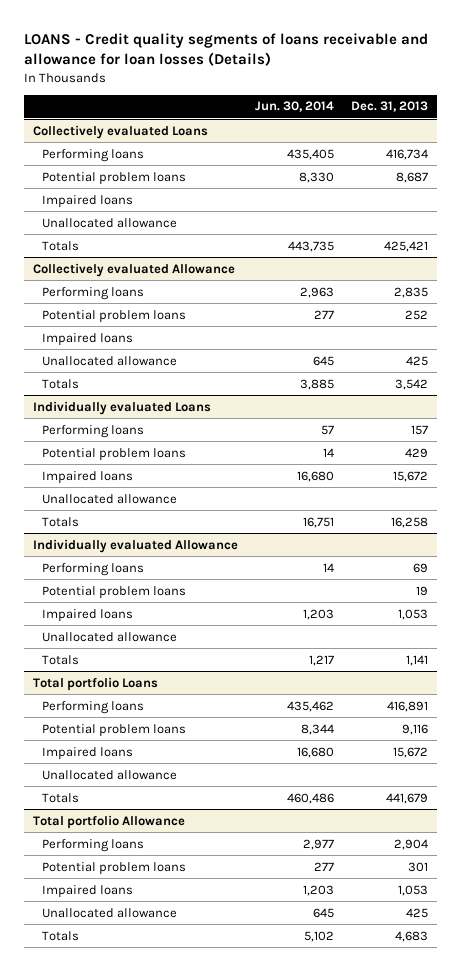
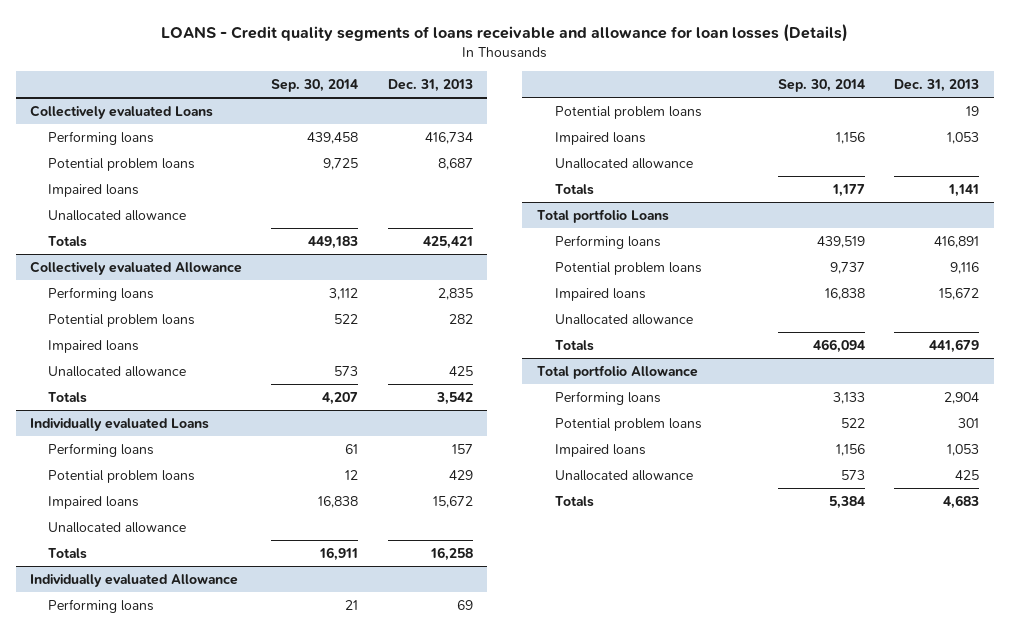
- | Jun. 30, 2014 | Dec. 31, 2013
+ | Sep. 30, 2014 | Dec. 31, 2013
@ Collectively evaluated Allowance
- Potential problem loans | 277 | 252
+ Potential problem loans | 522 | 282

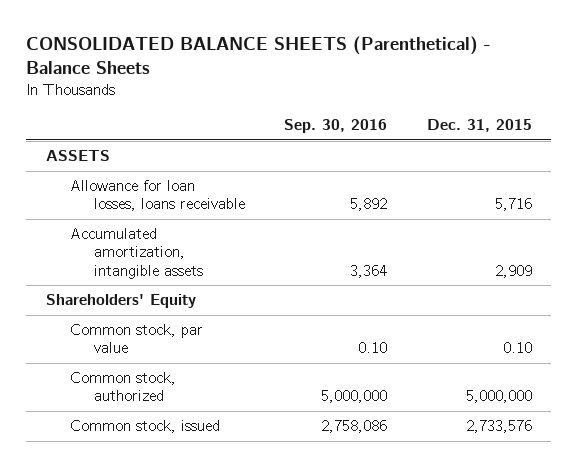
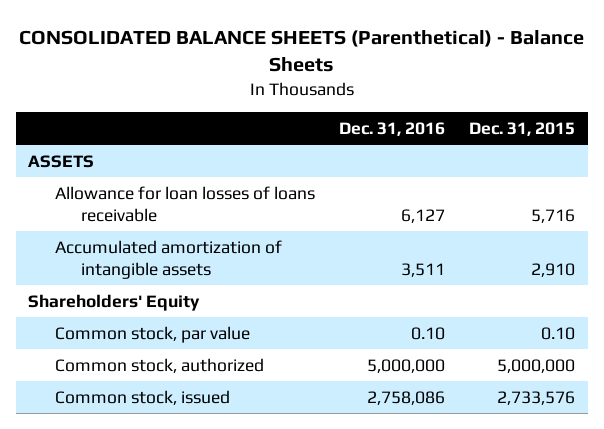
- | Sep. 30, 2016 | Dec. 31, 2015
+ | Dec. 31, 2016 | Dec. 31, 2015
- Allowance for loan losses, loans receivable | 5,892 | 5,716
- Accumulated amortization, intangible assets | 3,364 | 2,909
+ Allowance for loan losses of loans receivable | 6,127 | 5,716
+ Accumulated amortization of intangible assets | 3,511 | 2,910

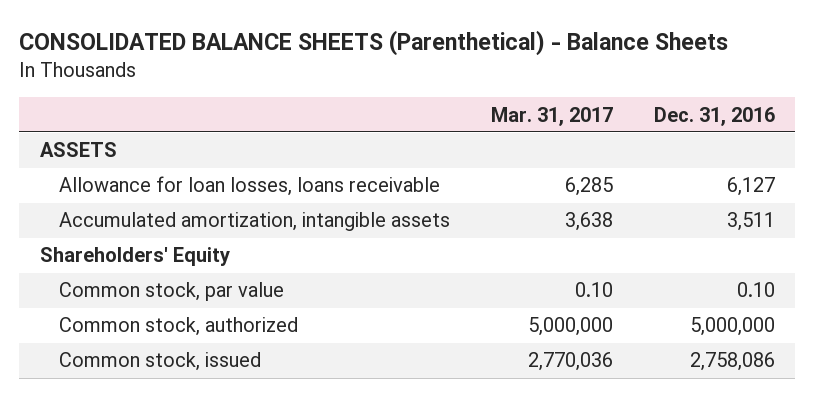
- | Dec. 31, 2016 | Dec. 31, 2015
+ | Mar. 31, 2017 | Dec. 31, 2016
- Allowance for loan losses of loans receivable | 6,127 | 5,716
- Accumulated amortization of intangible assets | 3,511 | 2,910
+ Allowance for loan losses, loans receivable | 6,285 | 6,127
+ Accumulated amortization, intangible assets | 3,638 | 3,511

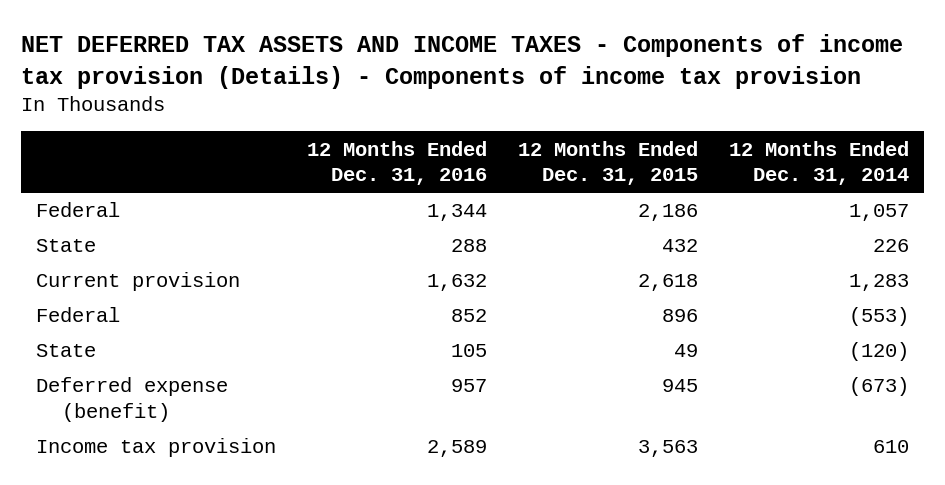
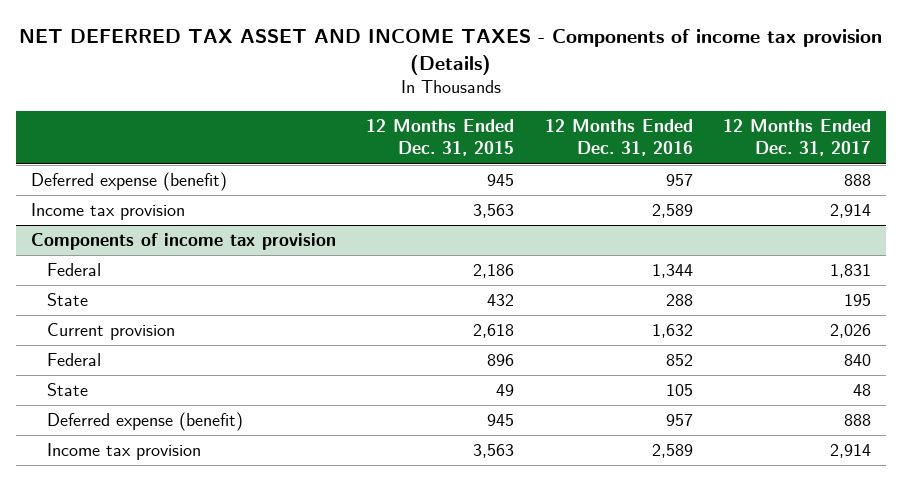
- NET DEFERRED TAX ASSETS AND INCOME TAXES - Components of income tax provision (Details) - Components of income tax provision
+ NET DEFERRED TAX ASSET AND INCOME TAXES - Components of income tax provision (Details)
- | 12 Months Ended Dec. 31, 2016 | 12 Months Ended Dec. 31, 2015 | 12 Months Ended Dec. 31, 2014
+ | 12 Months Ended Dec. 31, 2015 | 12 Months Ended Dec. 31, 2016 | 12 Months Ended Dec. 31, 2017
+ Deferred expense (benefit) | 945 | 957 | 888
+ Income tax provision | 3,563 | 2,589 | 2,914
+ Components of income tax provision

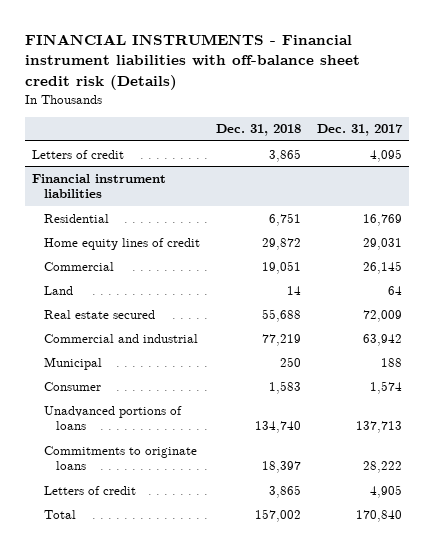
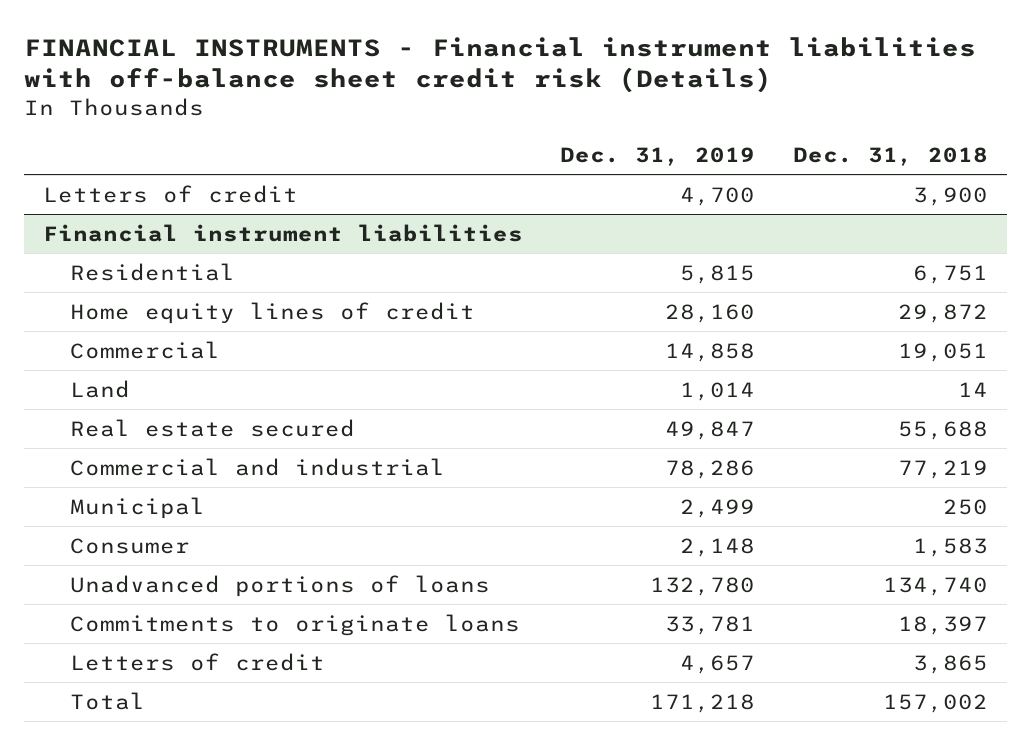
- | Dec. 31, 2018 | Dec. 31, 2017
+ | Dec. 31, 2019 | Dec. 31, 2018
- Letters of credit | 3,865 | 4,095
+ Letters of credit | 4,700 | 3,900

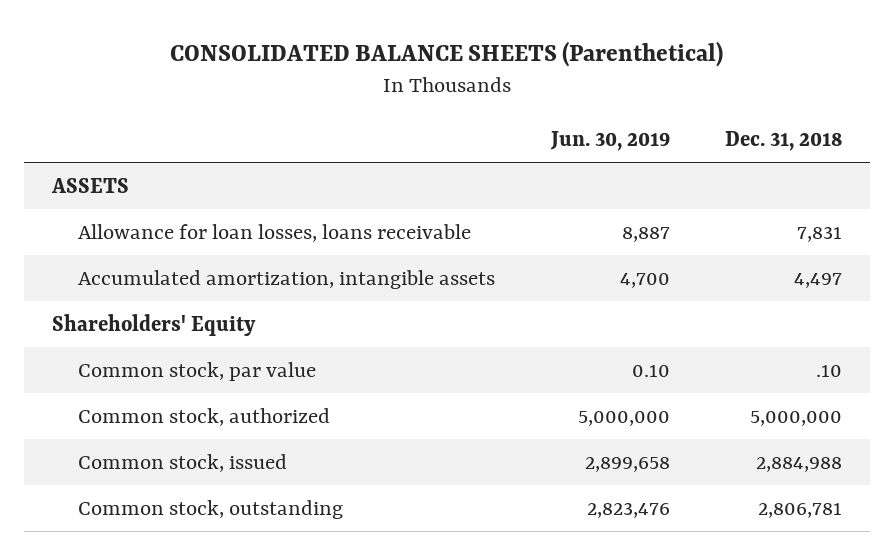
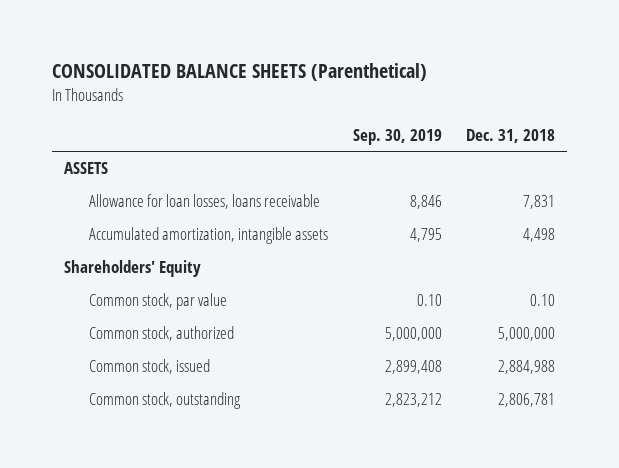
- | Jun. 30, 2019 | Dec. 31, 2018
+ | Sep. 30, 2019 | Dec. 31, 2018
- Accumulated amortization, intangible assets | 4,700 | 4,497
+ Accumulated amortization, intangible assets | 4,795 | 4,498
- Common stock, par value | 0.10 | .10
+ Common stock, par value | 0.10 | 0.10

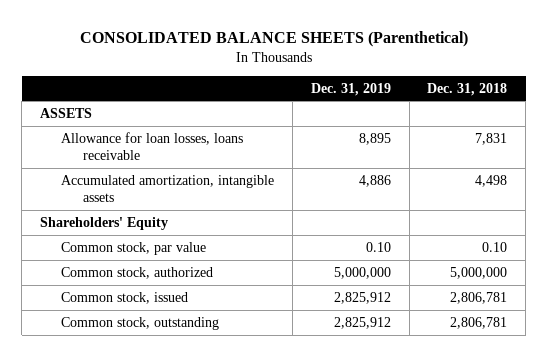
- | Sep. 30, 2019 | Dec. 31, 2018
+ | Dec. 31, 2019 | Dec. 31, 2018
- Common stock, issued | 2,899,408 | 2,884,988
+ Common stock, issued | 2,825,912 | 2,806,781

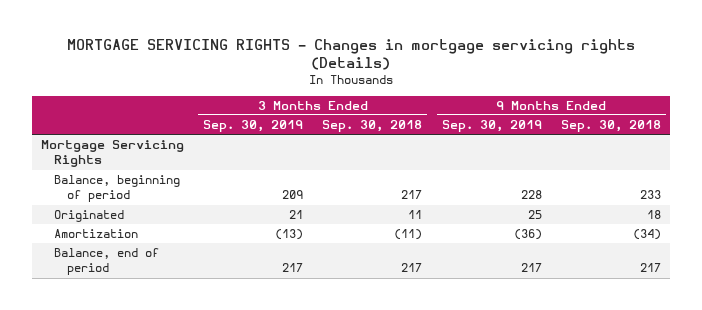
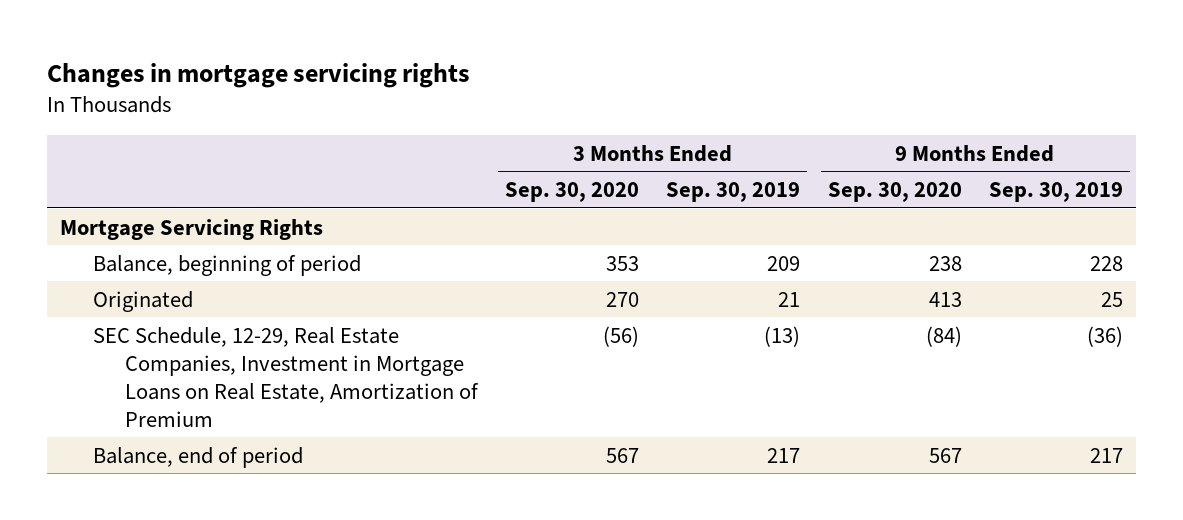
- MORTGAGE SERVICING RIGHTS - Changes in mortgage servicing rights (Details)
+ Changes in mortgage servicing rights
- | 3 Months Ended Sep. 30, 2019 | 3 Months Ended Sep. 30, 2018 | 9 Months Ended Sep. 30, 2019 | 9 Months Ended Sep. 30, 2018
+ | 3 Months Ended Sep. 30, 2020 | 3 Months Ended Sep. 30, 2019 | 9 Months Ended Sep. 30, 2020 | 9 Months Ended Sep. 30, 2019
- Amortization | (13) | (11) | (36) | (34)
+ SEC Schedule, 12-29, Real Estate Companies, Investment in Mortgage Loans on Real Estate, Amortization of Premium | (56) | (13) | (84) | (36)

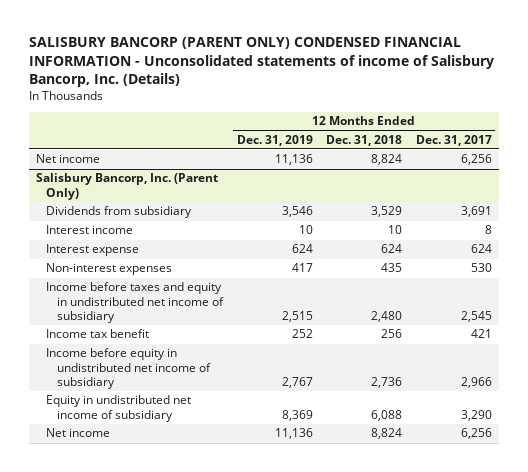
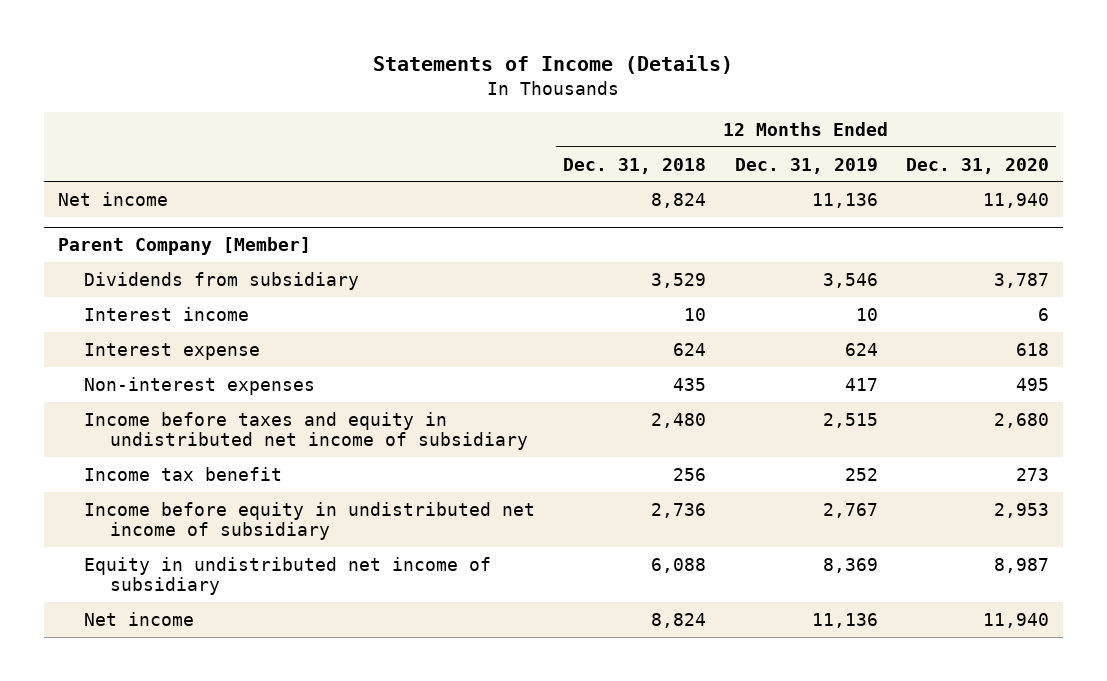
- SALISBURY BANCORP (PARENT ONLY) CONDENSED FINANCIAL INFORMATION - Unconsolidated statements of income of Salisbury Bancorp, Inc. (Details)
+ Statements of Income (Details)
- | 12 Months Ended Dec. 31, 2019 | 12 Months Ended Dec. 31, 2018 | 12 Months Ended Dec. 31, 2017
+ | 12 Months Ended Dec. 31, 2018 | 12 Months Ended Dec. 31, 2019 | 12 Months Ended Dec. 31, 2020
- Salisbury Bancorp, Inc. (Parent Only)
+ Parent Company [Member]

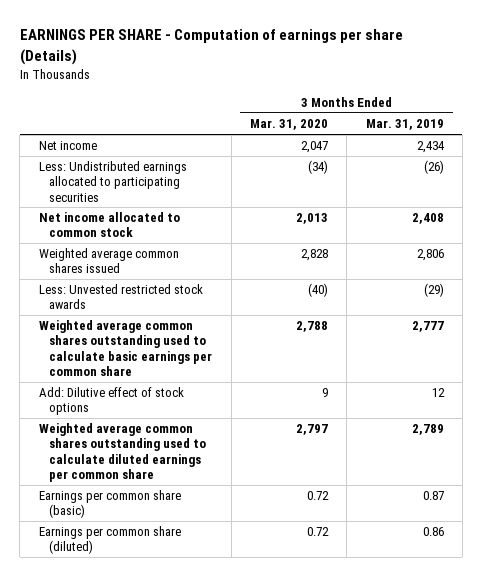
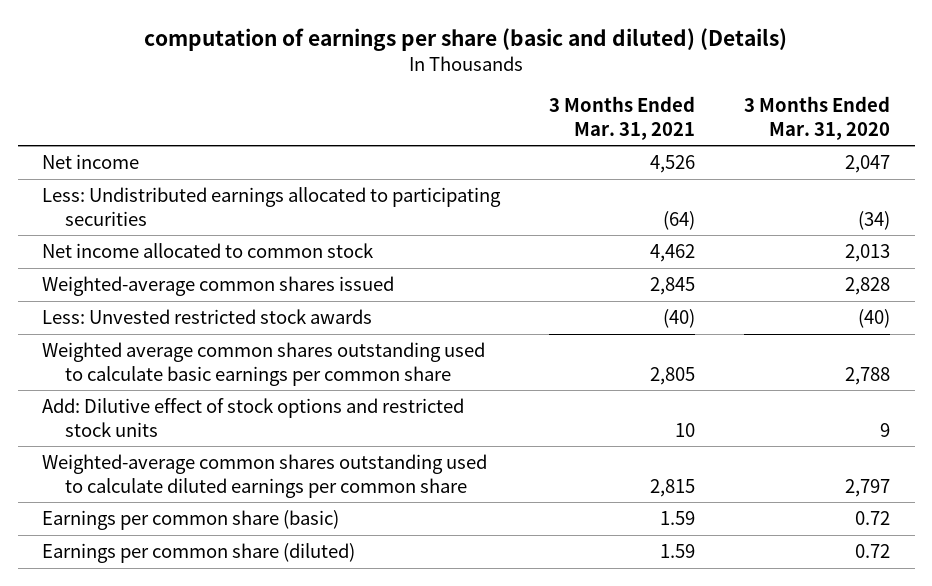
- EARNINGS PER SHARE - Computation of earnings per share (Details)
+ computation of earnings per share (basic and diluted) (Details)
- | 3 Months Ended Mar. 31, 2020 | 3 Months Ended Mar. 31, 2019
+ | 3 Months Ended Mar. 31, 2021 | 3 Months Ended Mar. 31, 2020
- Weighted average common shares issued | 2,828 | 2,806
+ Weighted-average common shares issued | 2,845 | 2,828
- Add: Dilutive effect of stock options | 9 | 12
- Weighted average common shares outstanding used to calculate diluted earnings per common share | 2,797 | 2,789
+ Add: Dilutive effect of stock options and restricted stock units | 10 | 9
+ Weighted-average common shares outstanding used to calculate diluted earnings per common share | 2,815 | 2,797

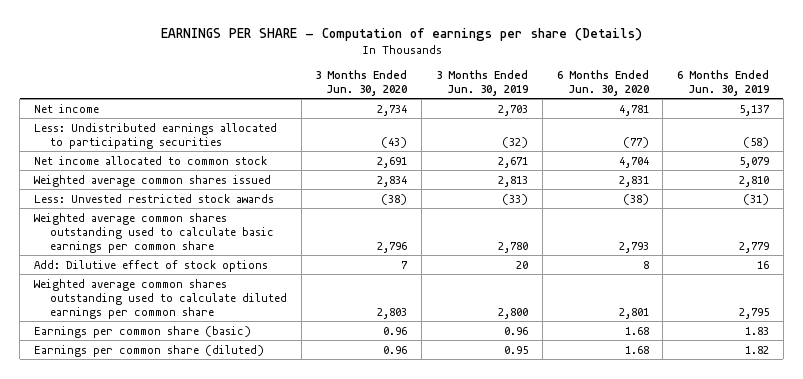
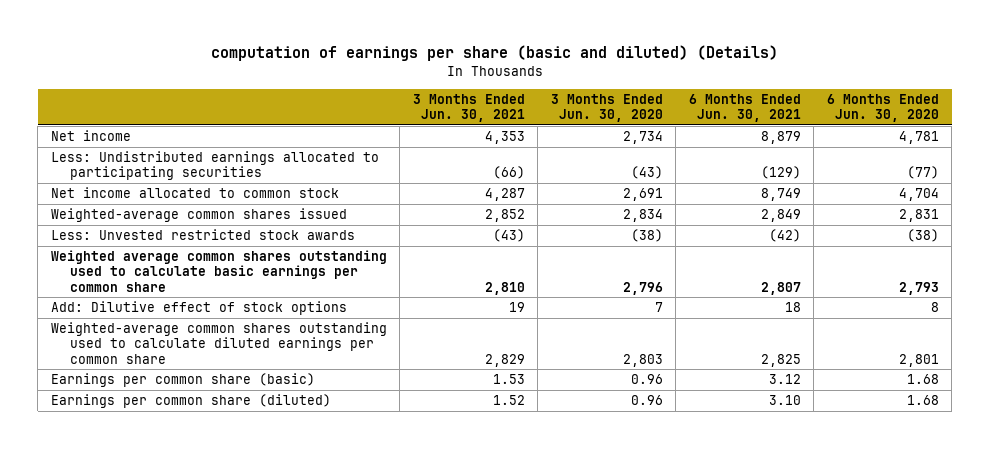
- EARNINGS PER SHARE - Computation of earnings per share (Details)
+ computation of earnings per share (basic and diluted) (Details)
- | 3 Months Ended Jun. 30, 2020 | 3 Months Ended Jun. 30, 2019 | 6 Months Ended Jun. 30, 2020 | 6 Months Ended Jun. 30, 2019
+ | 3 Months Ended Jun. 30, 2021 | 3 Months Ended Jun. 30, 2020 | 6 Months Ended Jun. 30, 2021 | 6 Months Ended Jun. 30, 2020
- Weighted average common shares issued | 2,834 | 2,813 | 2,831 | 2,810
+ Weighted-average common shares issued | 2,852 | 2,834 | 2,849 | 2,831
- Weighted average common shares outstanding used to calculate diluted earnings per common share | 2,803 | 2,800 | 2,801 | 2,795
+ Weighted-average common shares outstanding used to calculate diluted earnings per common share | 2,829 | 2,803 | 2,825 | 2,801

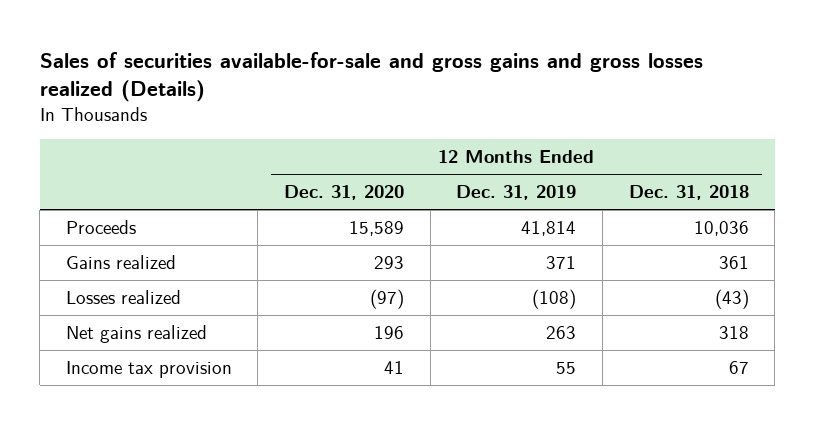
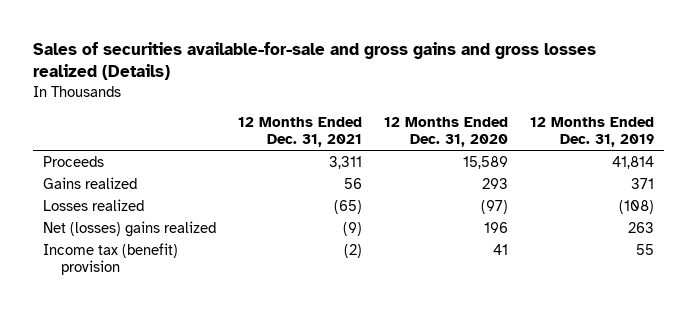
- | 12 Months Ended Dec. 31, 2020 | 12 Months Ended Dec. 31, 2019 | 12 Months Ended Dec. 31, 2018
+ | 12 Months Ended Dec. 31, 2021 | 12 Months Ended Dec. 31, 2020 | 12 Months Ended Dec. 31, 2019
- Net gains realized | 196 | 263 | 318
- Income tax provision | 41 | 55 | 67
+ Net (losses) gains realized | (9) | 196 | 263
+ Income tax (benefit) provision | (2) | 41 | 55

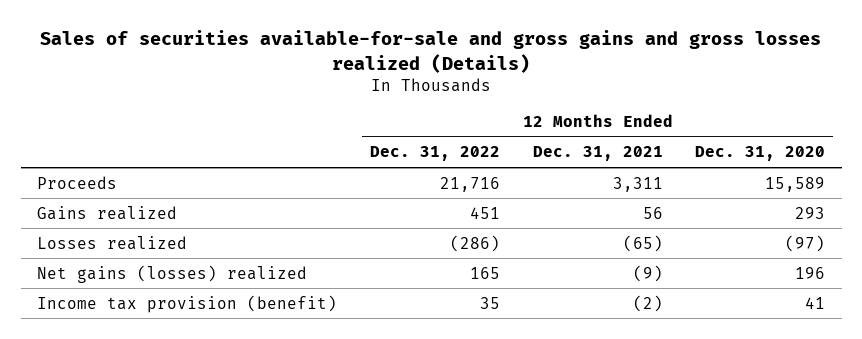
- | 12 Months Ended Dec. 31, 2021 | 12 Months Ended Dec. 31, 2020 | 12 Months Ended Dec. 31, 2019
+ | 12 Months Ended Dec. 31, 2022 | 12 Months Ended Dec. 31, 2021 | 12 Months Ended Dec. 31, 2020
- Net (losses) gains realized | (9) | 196 | 263
- Income tax (benefit) provision | (2) | 41 | 55
+ Net gains (losses) realized | 165 | (9) | 196
+ Income tax provision (benefit) | 35 | (2) | 41

